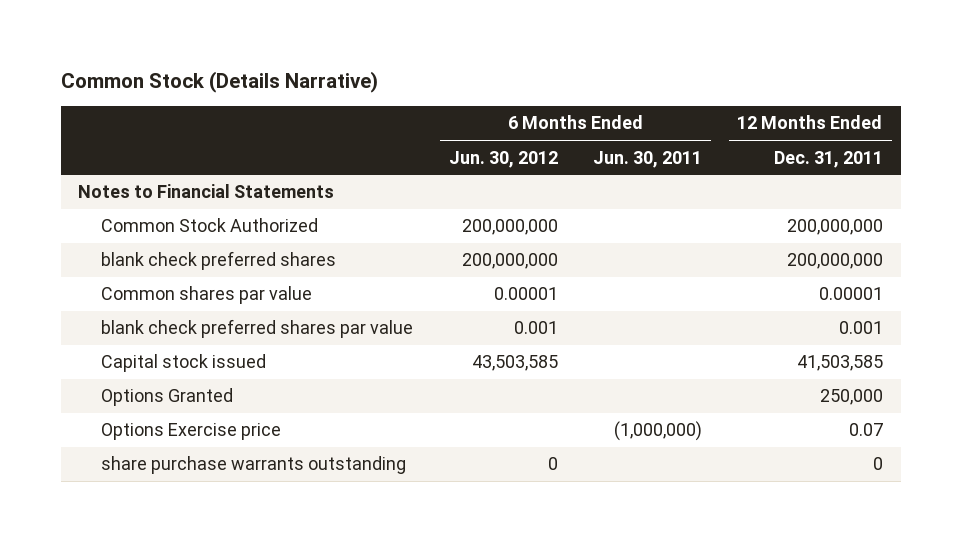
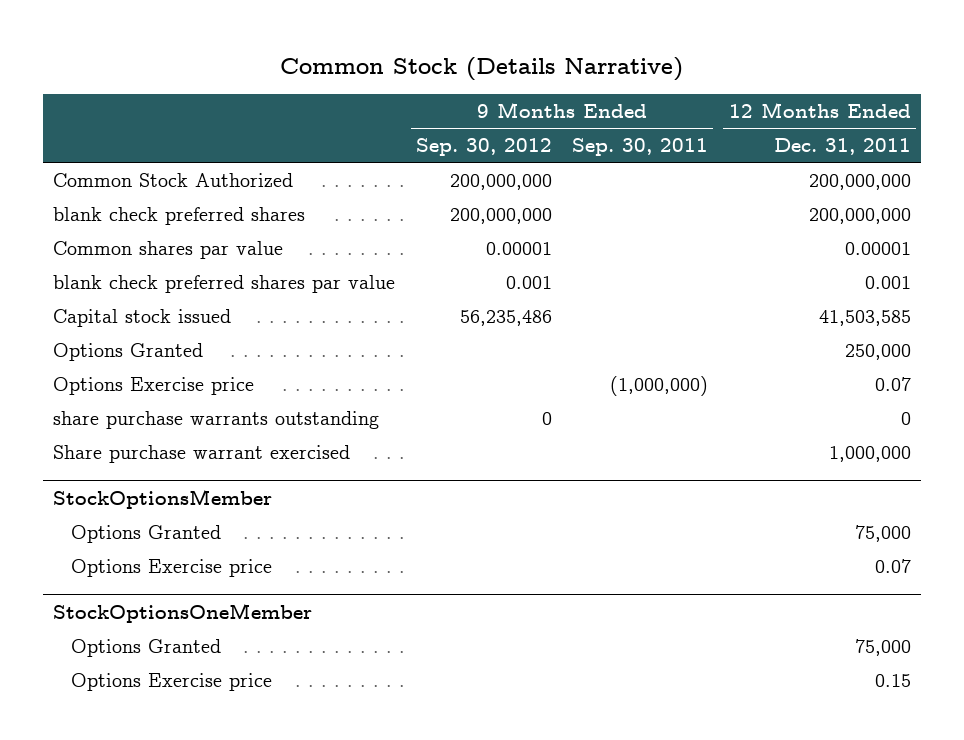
- | 6 Months Ended Jun. 30, 2012 | 6 Months Ended Jun. 30, 2011 | 12 Months Ended Dec. 31, 2011
+ | 9 Months Ended Sep. 30, 2012 | 9 Months Ended Sep. 30, 2011 | 12 Months Ended Dec. 31, 2011
- Notes to Financial Statements
+ Share purchase warrant exercised | | | 1,000,000
+ StockOptionsMember
+ Options Granted | | | 75,000
+ Options Exercise price | | | 0.07
+ StockOptionsOneMember
+ Options Granted | | | 75,000
+ Options Exercise price | | | 0.15

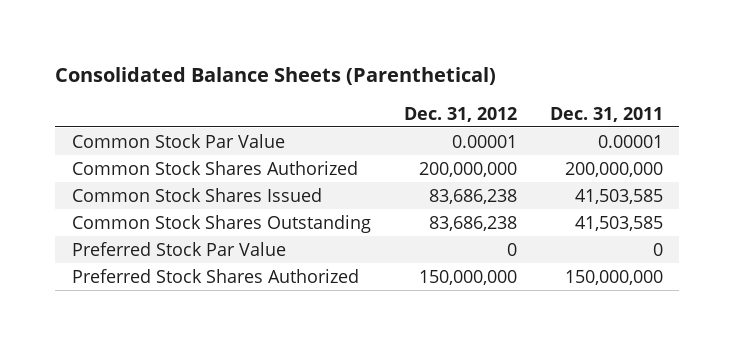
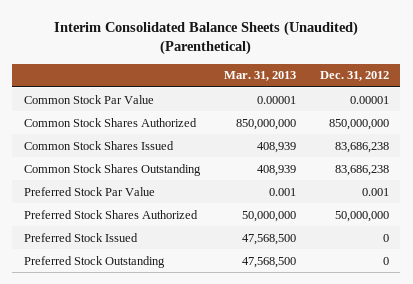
- Consolidated Balance Sheets (Parenthetical)
+ Interim Consolidated Balance Sheets (Unaudited) (Parenthetical)
- | Dec. 31, 2012 | Dec. 31, 2011
+ | Mar. 31, 2013 | Dec. 31, 2012
- Common Stock Shares Authorized | 200,000,000 | 200,000,000
+ Common Stock Shares Authorized | 850,000,000 | 850,000,000
- Preferred Stock Par Value | 0 | 0
- Preferred Stock Shares Authorized | 150,000,000 | 150,000,000
+ Preferred Stock Par Value | 0.001 | 0.001
+ Preferred Stock Shares Authorized | 50,000,000 | 50,000,000
+ Preferred Stock Issued | 47,568,500 | 0
+ Preferred Stock Outstanding | 47,568,500 | 0

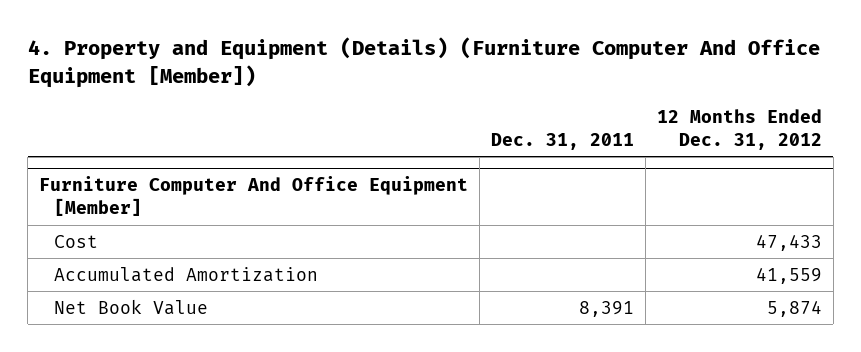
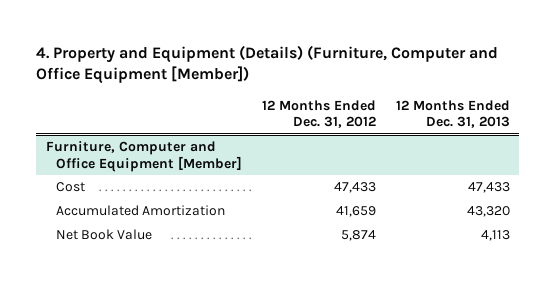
- 4. Property and Equipment (Details) (Furniture Computer And Office Equipment [Member])
+ 4. Property and Equipment (Details) (Furniture, Computer and Office Equipment [Member])
- | Dec. 31, 2011 | 12 Months Ended Dec. 31, 2012
+ | 12 Months Ended Dec. 31, 2012 | 12 Months Ended Dec. 31, 2013
- Furniture Computer And Office Equipment [Member]
+ Furniture, Computer and Office Equipment [Member]
- Accumulated Amortization | | 41,559
+ Accumulated Amortization | 41,659 | 43,320

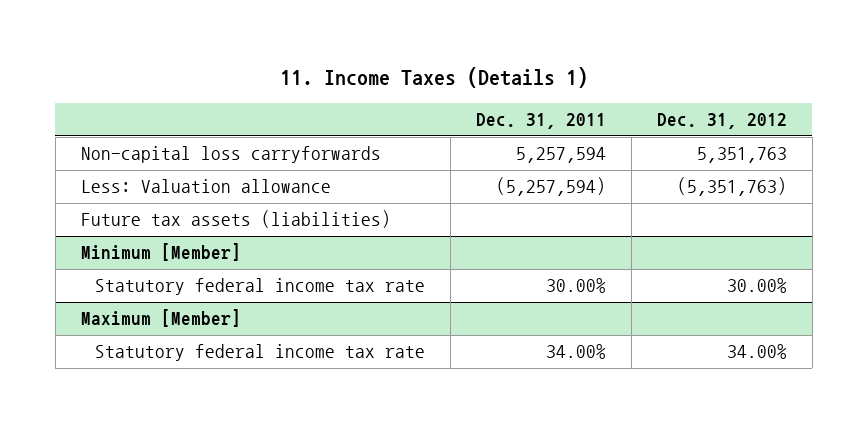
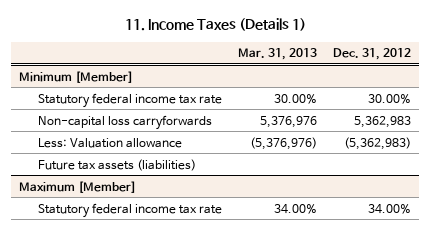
- | Dec. 31, 2011 | Dec. 31, 2012
+ | Mar. 31, 2013 | Dec. 31, 2012
- Non-capital loss carryforwards | 5,257,594 | 5,351,763
- Less: Valuation allowance | (5,257,594) | (5,351,763)
- Future tax assets (liabilities)
@ Minimum [Member]
+ Non-capital loss carryforwards | 5,376,976 | 5,362,983
+ Less: Valuation allowance | (5,376,976) | (5,362,983)
+ Future tax assets (liabilities)

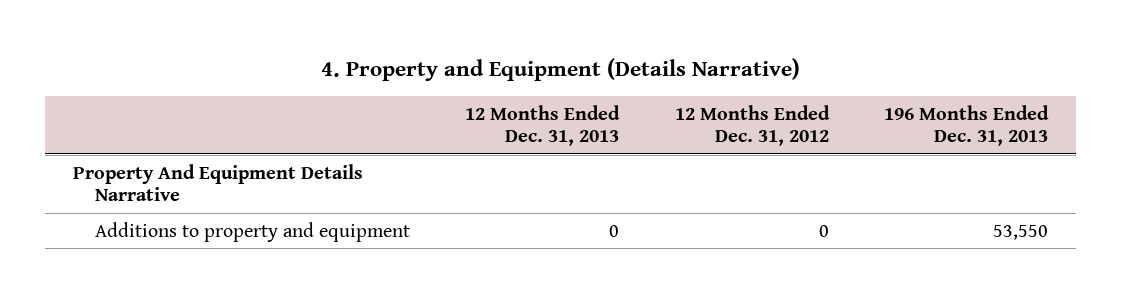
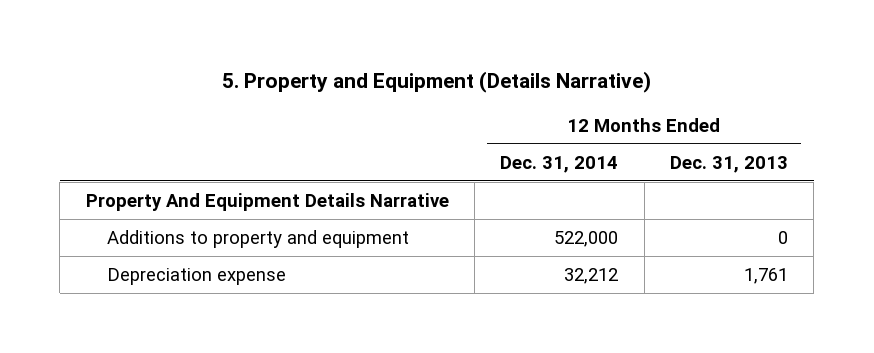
- 4. Property and Equipment (Details Narrative)
+ 5. Property and Equipment (Details Narrative)
- | 12 Months Ended Dec. 31, 2013 | 12 Months Ended Dec. 31, 2012 | 196 Months Ended Dec. 31, 2013
+ | 12 Months Ended Dec. 31, 2014 | 12 Months Ended Dec. 31, 2013
+ Depreciation expense | 32,212 | 1,761

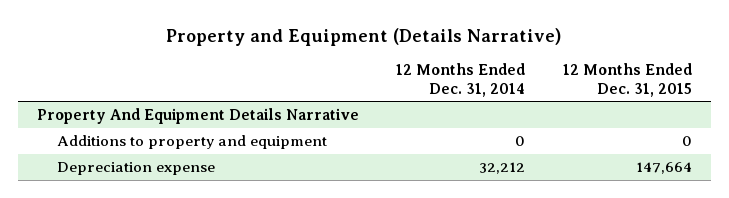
- 5. Property and Equipment (Details Narrative)
+ Property and Equipment (Details Narrative)
- | 12 Months Ended Dec. 31, 2014 | 12 Months Ended Dec. 31, 2013
+ | 12 Months Ended Dec. 31, 2014 | 12 Months Ended Dec. 31, 2015
- Additions to property and equipment | 522,000 | 0
+ Additions to property and equipment | 0 | 0

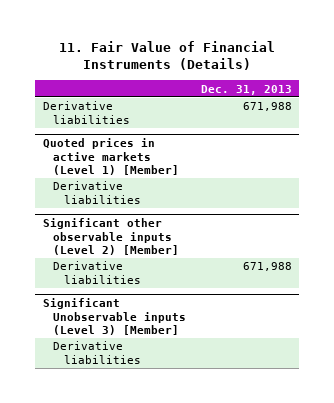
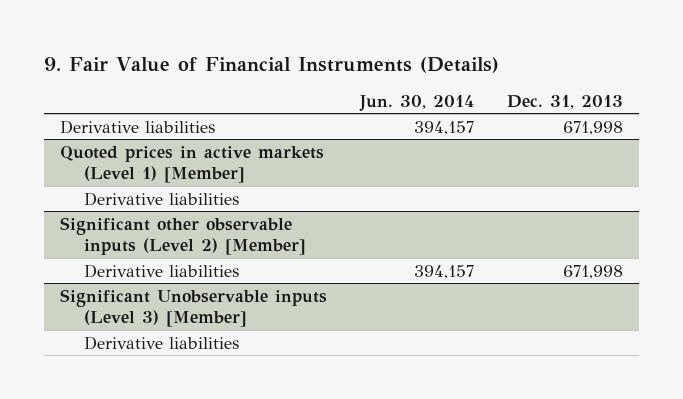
- 11. Fair Value of Financial Instruments (Details)
+ 9. Fair Value of Financial Instruments (Details)
- | Dec. 31, 2013
+ | Jun. 30, 2014 | Dec. 31, 2013
- Derivative liabilities | 671,988
+ Derivative liabilities | 394,157 | 671,998
@ Significant other observable inputs (Level 2) [Member]
- Derivative liabilities | 671,988
+ Derivative liabilities | 394,157 | 671,998

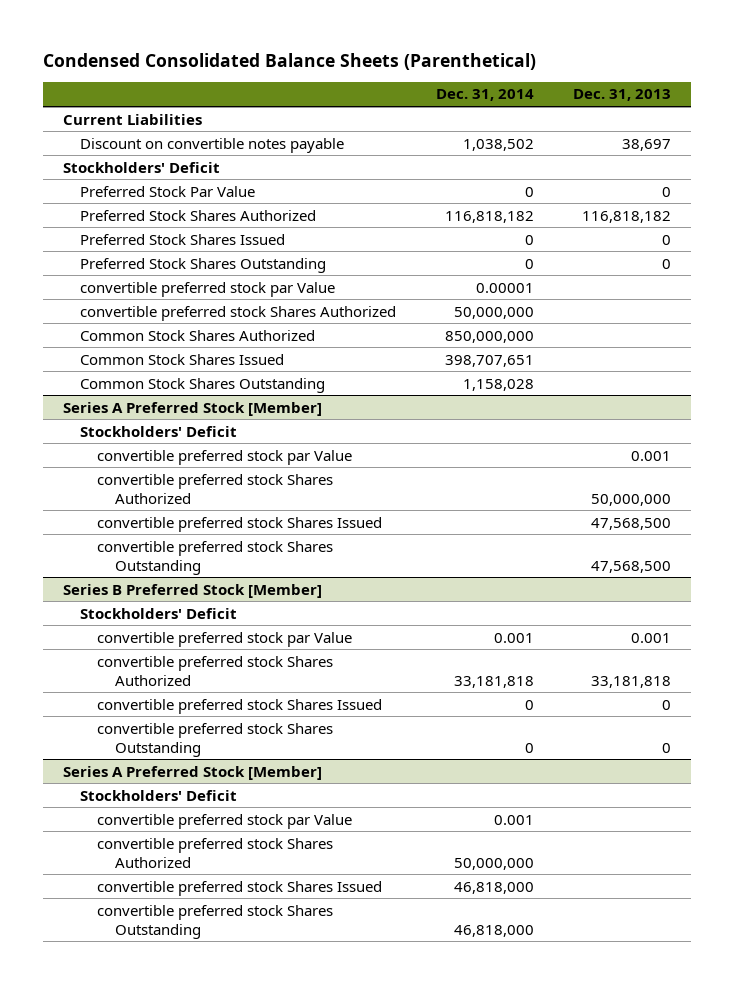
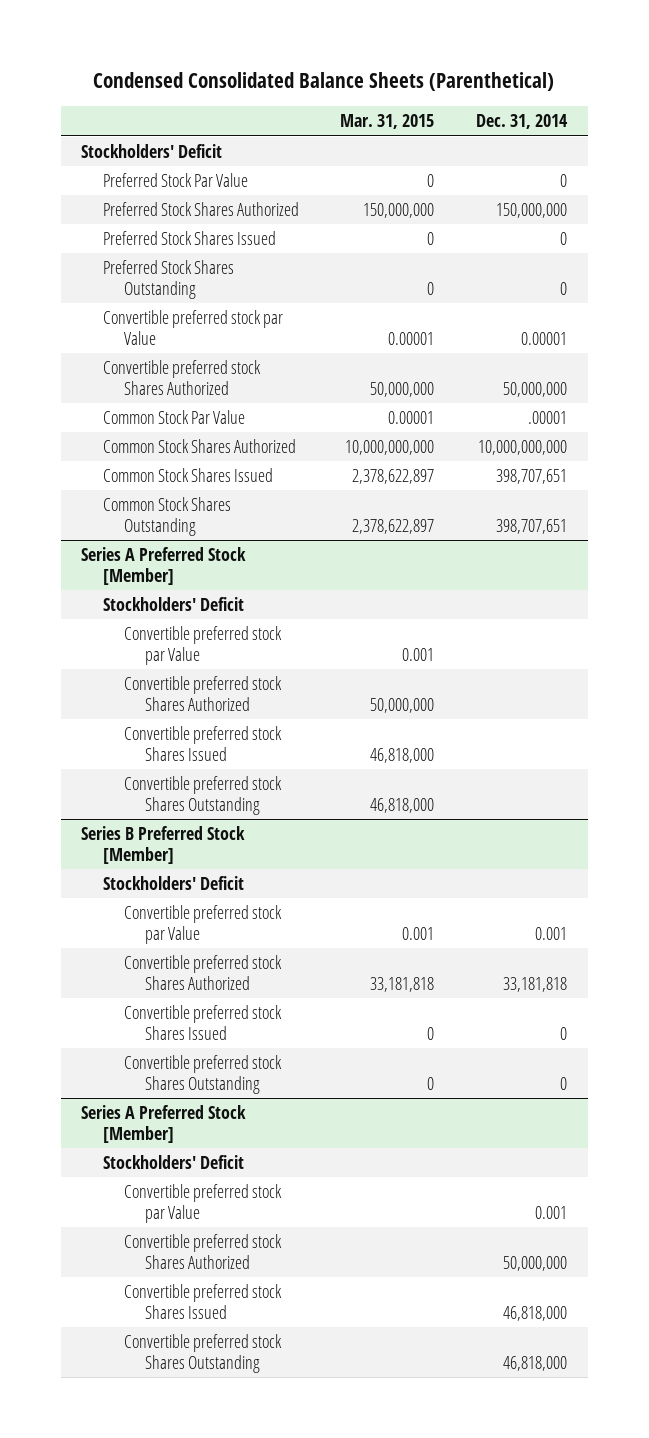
- | Dec. 31, 2014 | Dec. 31, 2013
+ | Mar. 31, 2015 | Dec. 31, 2014
- Current Liabilities
- Discount on convertible notes payable | 1,038,502 | 38,697
- Preferred Stock Shares Authorized | 116,818,182 | 116,818,182
+ Preferred Stock Shares Authorized | 150,000,000 | 150,000,000
- convertible preferred stock par Value | 0.00001 |
- convertible preferred stock Shares Authorized | 50,000,000 |
- Common Stock Shares Authorized | 850,000,000 |
+ Convertible preferred stock par Value | 0.00001 | 0.00001
+ Convertible preferred stock Shares Authorized | 50,000,000 | 50,000,000
+ Common Stock Par Value | 0.00001 | .00001
+ Common Stock Shares Authorized | 10,000,000,000 | 10,000,000,000
- Common Stock Shares Outstanding | 1,158,028 |
+ Common Stock Shares Outstanding | 2,378,622,897 | 398,707,651
@ Series A Preferred Stock [Member]
- convertible preferred stock par Value | | 0.001
- convertible preferred stock Shares Authorized | | 50,000,000
- convertible preferred stock Shares Issued | | 47,568,500
- convertible preferred stock Shares Outstanding | | 47,568,500
+ Convertible preferred stock par Value | 0.001 |
+ Convertible preferred stock Shares Authorized | 50,000,000 |
+ Convertible preferred stock Shares Issued | 46,818,000 |
+ Convertible preferred stock Shares Outstanding | 46,818,000 |
@ Series B Preferred Stock [Member]
- convertible preferred stock par Value | 0.001 | 0.001
- convertible preferred stock Shares Authorized | 33,181,818 | 33,181,818
- convertible preferred stock Shares Issued | 0 | 0
- convertible preferred stock Shares Outstanding | 0 | 0
+ Convertible preferred stock par Value | 0.001 | 0.001
+ Convertible preferred stock Shares Authorized | 33,181,818 | 33,181,818
+ Convertible preferred stock Shares Issued | 0 | 0
+ Convertible preferred stock Shares Outstanding | 0 | 0
@ Series A Preferred Stock [Member]
- convertible preferred stock par Value | 0.001 |
- convertible preferred stock Shares Authorized | 50,000,000 |
- convertible preferred stock Shares Issued | 46,818,000 |
- convertible preferred stock Shares Outstanding | 46,818,000 |
+ Convertible preferred stock par Value | | 0.001
+ Convertible preferred stock Shares Authorized | | 50,000,000
+ Convertible preferred stock Shares Issued | | 46,818,000
+ Convertible preferred stock Shares Outstanding | | 46,818,000

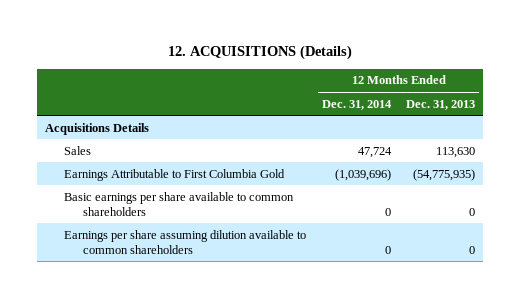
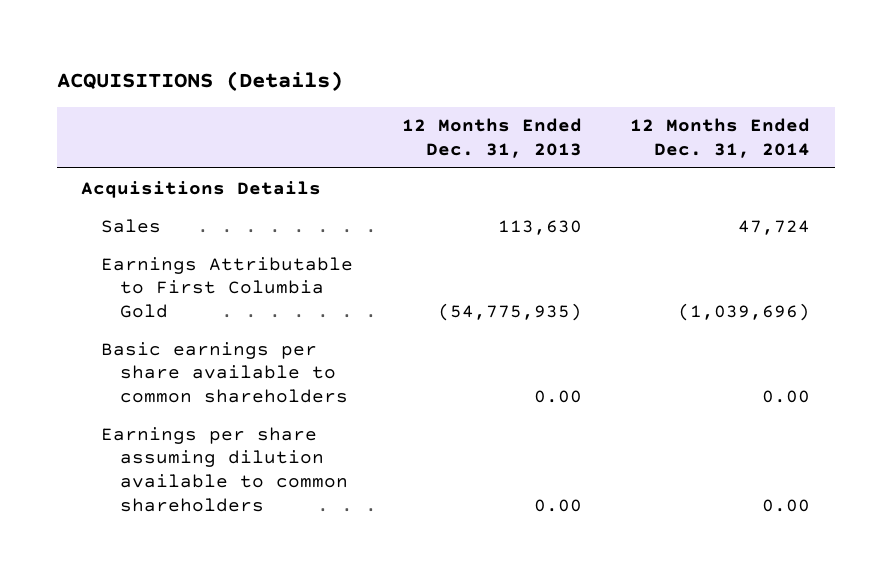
- 12. ACQUISITIONS (Details)
+ ACQUISITIONS (Details)
- | 12 Months Ended Dec. 31, 2014 | 12 Months Ended Dec. 31, 2013
+ | 12 Months Ended Dec. 31, 2013 | 12 Months Ended Dec. 31, 2014
- Basic earnings per share available to common shareholders | 0 | 0
- Earnings per share assuming dilution available to common shareholders | 0 | 0
+ Basic earnings per share available to common shareholders | 0.00 | 0.00
+ Earnings per share assuming dilution available to common shareholders | 0.00 | 0.00

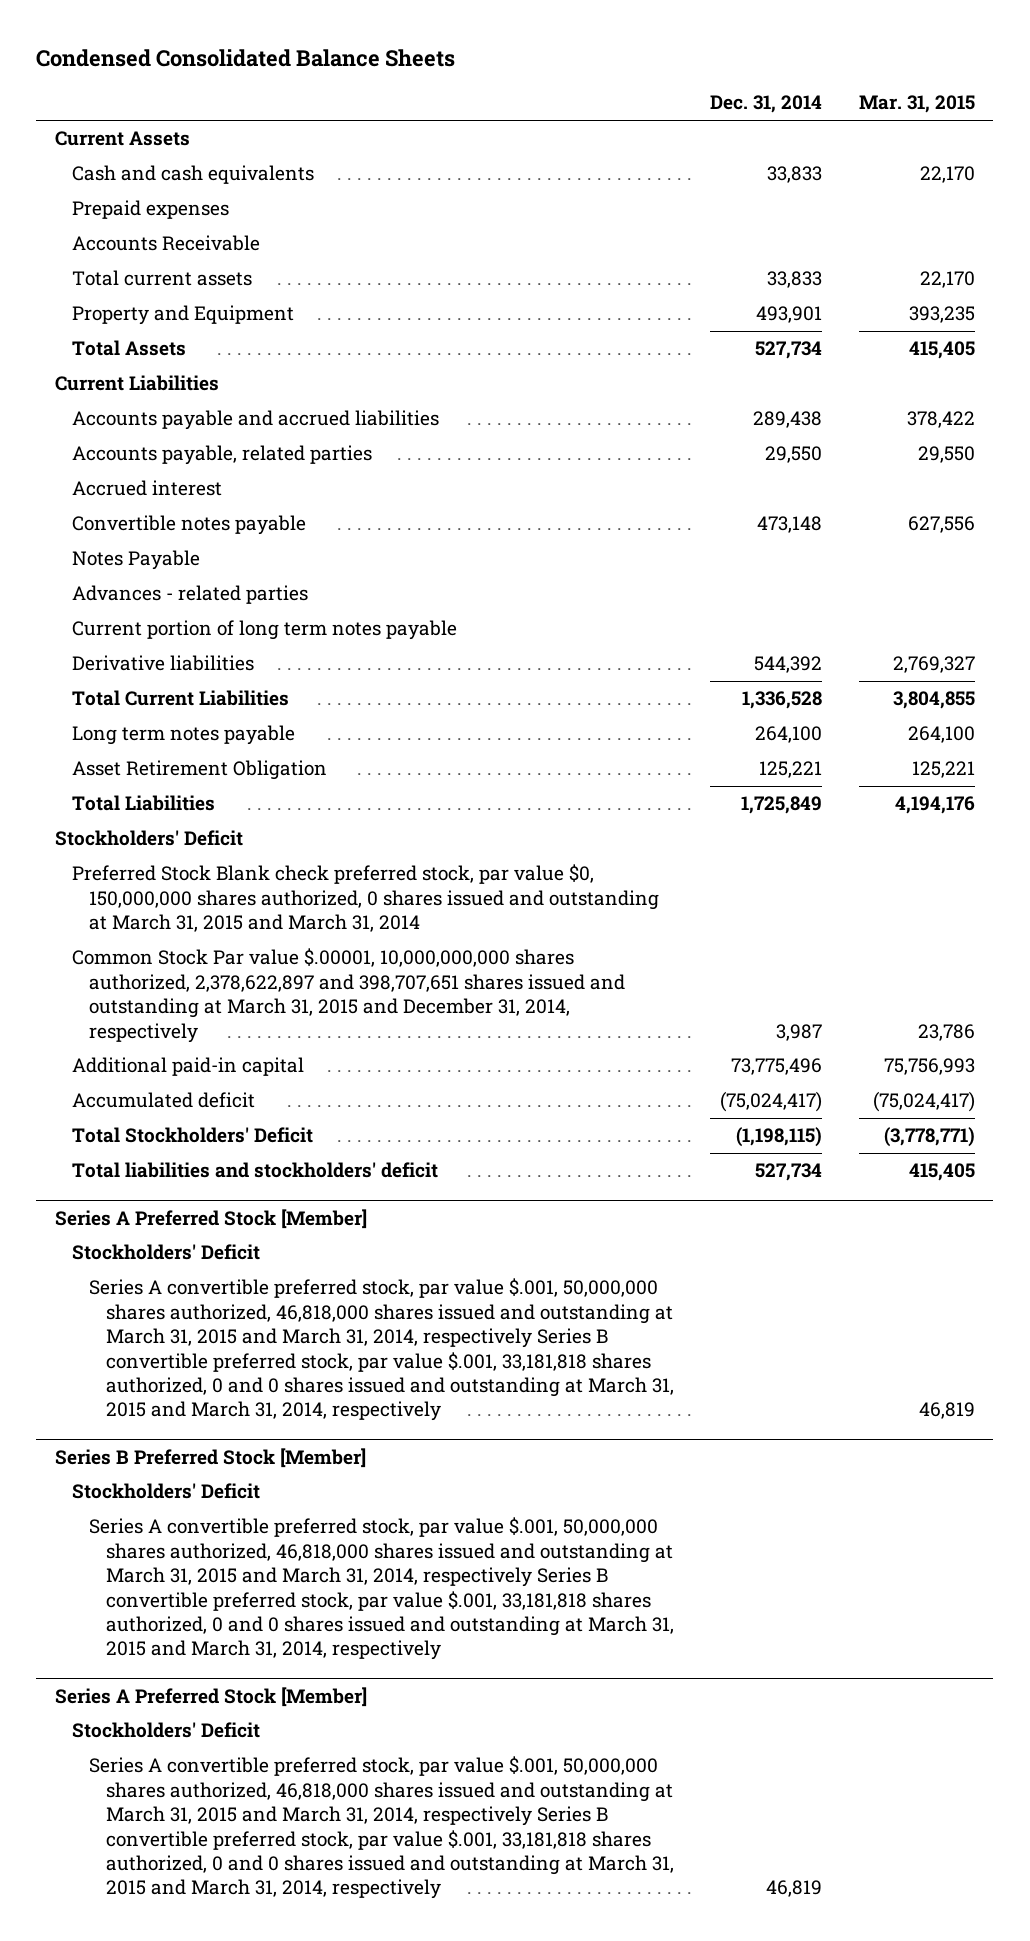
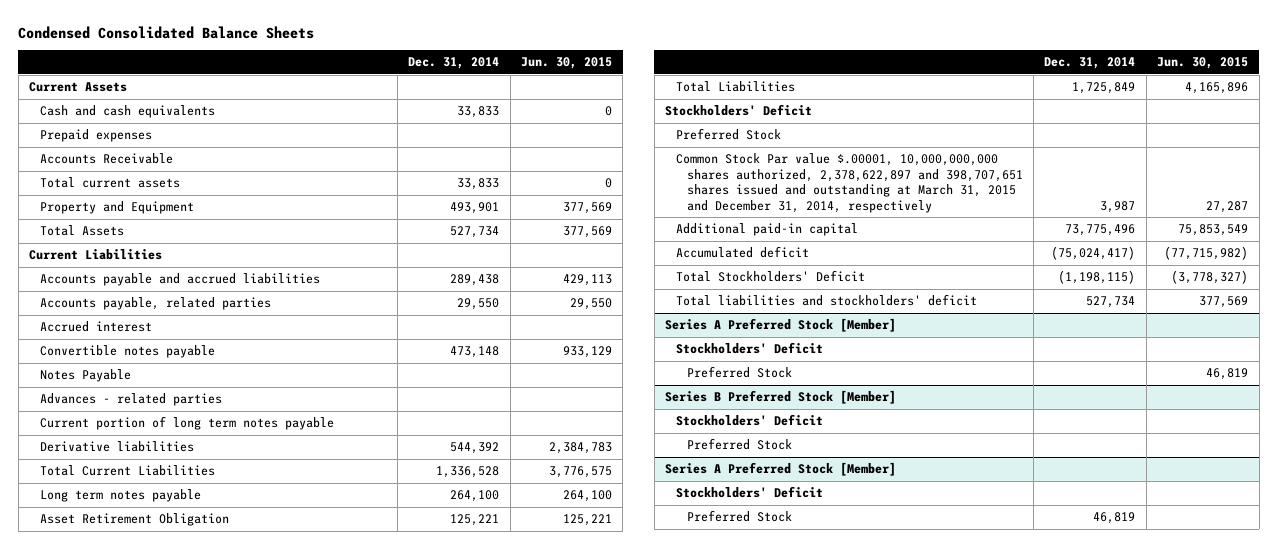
- | Dec. 31, 2014 | Mar. 31, 2015
+ | Dec. 31, 2014 | Jun. 30, 2015
- Preferred Stock Blank check preferred stock, par value $0, 150,000,000 shares authorized, 0 shares issued and outstanding at March 31, 2015 and March 31, 2014
+ Preferred Stock
@ Series A Preferred Stock [Member]
- Series A convertible preferred stock, par value $.001, 50,000,000 shares authorized, 46,818,000 shares issued and outstanding at March 31, 2015 and March 31, 2014, respectively Series B convertible preferred stock, par value $.001, 33,181,818 shares authorized, 0 and 0 shares issued and outstanding at March 31, 2015 and March 31, 2014, respectively | | 46,819
+ Preferred Stock | | 46,819
@ Series B Preferred Stock [Member]
- Series A convertible preferred stock, par value $.001, 50,000,000 shares authorized, 46,818,000 shares issued and outstanding at March 31, 2015 and March 31, 2014, respectively Series B convertible preferred stock, par value $.001, 33,181,818 shares authorized, 0 and 0 shares issued and outstanding at March 31, 2015 and March 31, 2014, respectively
+ Preferred Stock
@ Series A Preferred Stock [Member]
- Series A convertible preferred stock, par value $.001, 50,000,000 shares authorized, 46,818,000 shares issued and outstanding at March 31, 2015 and March 31, 2014, respectively Series B convertible preferred stock, par value $.001, 33,181,818 shares authorized, 0 and 0 shares issued and outstanding at March 31, 2015 and March 31, 2014, respectively | 46,819 |
+ Preferred Stock | 46,819 |

